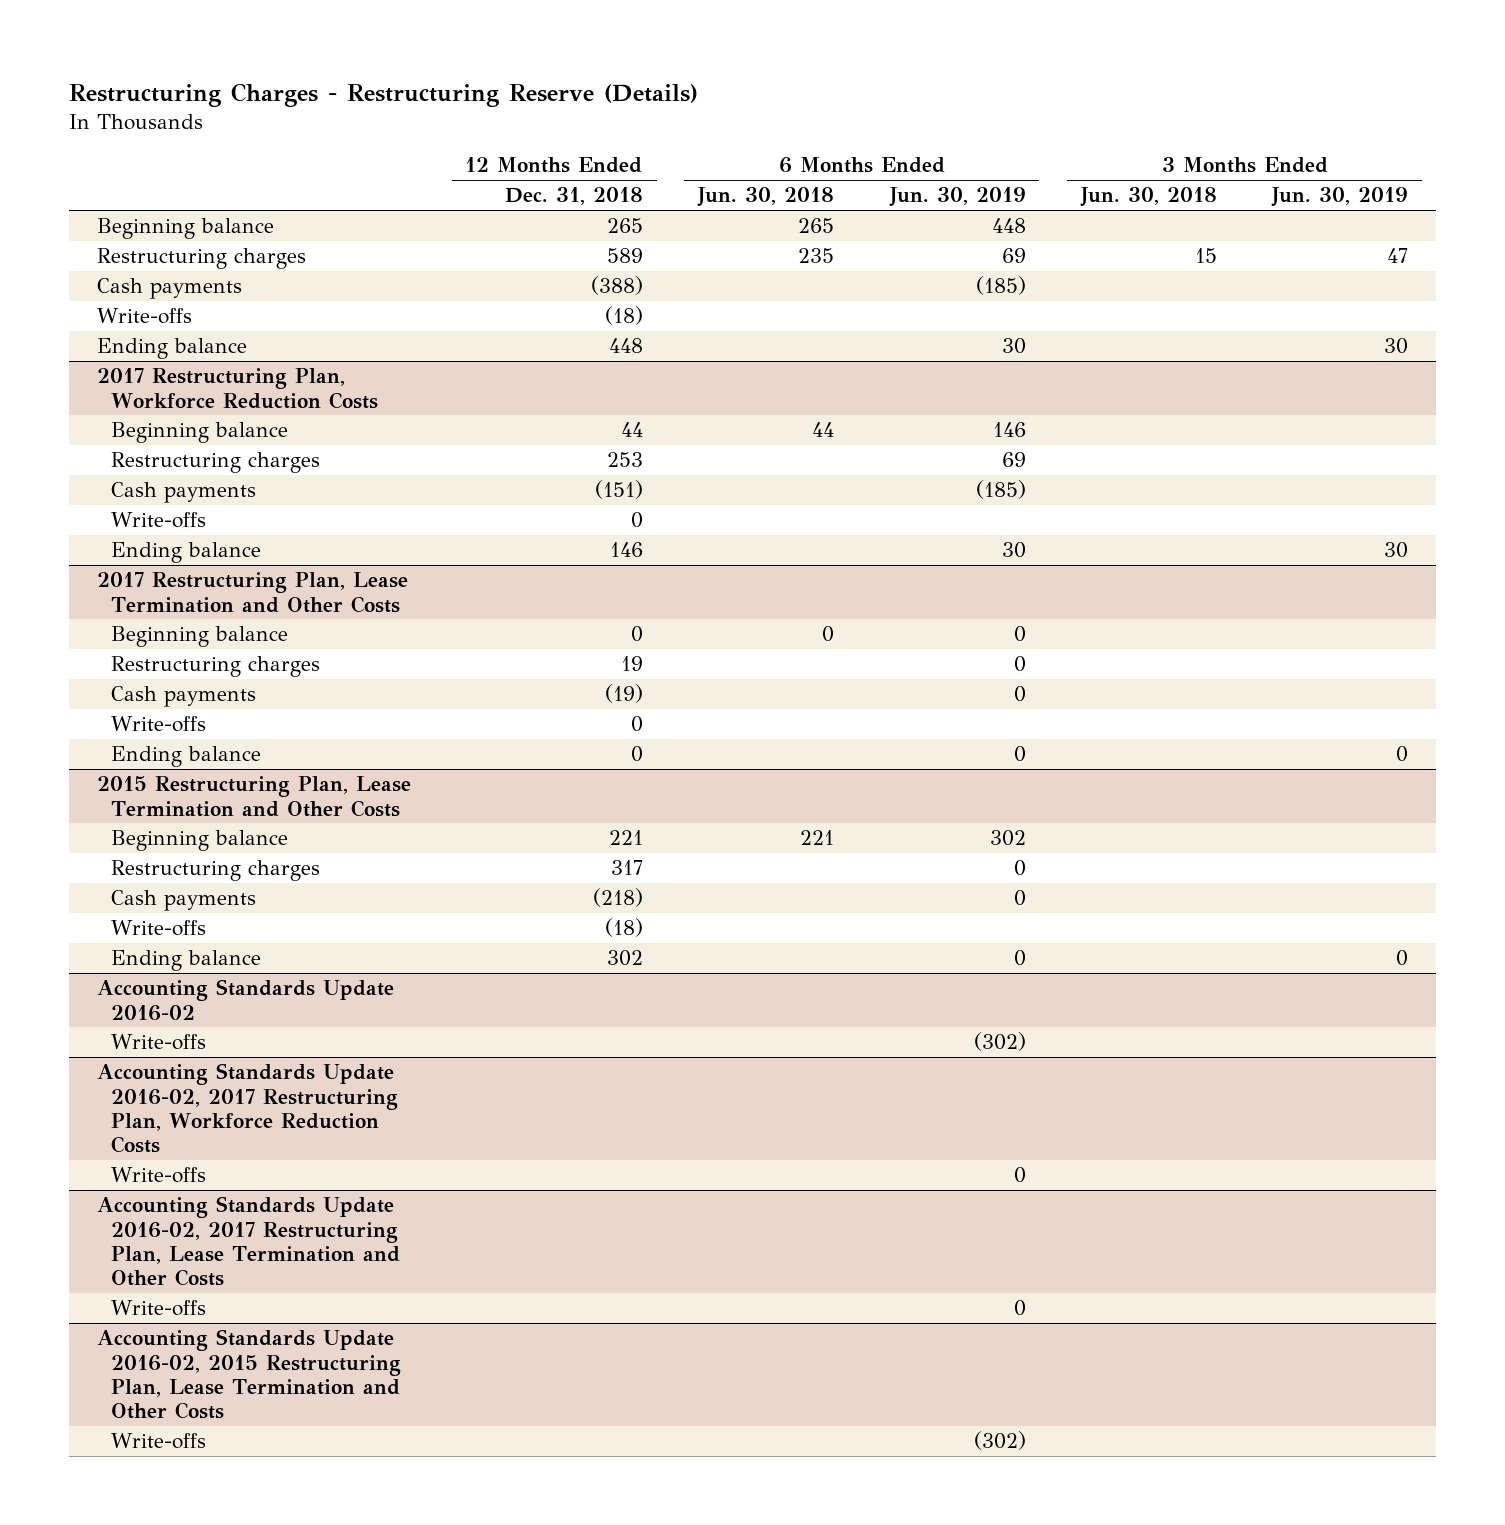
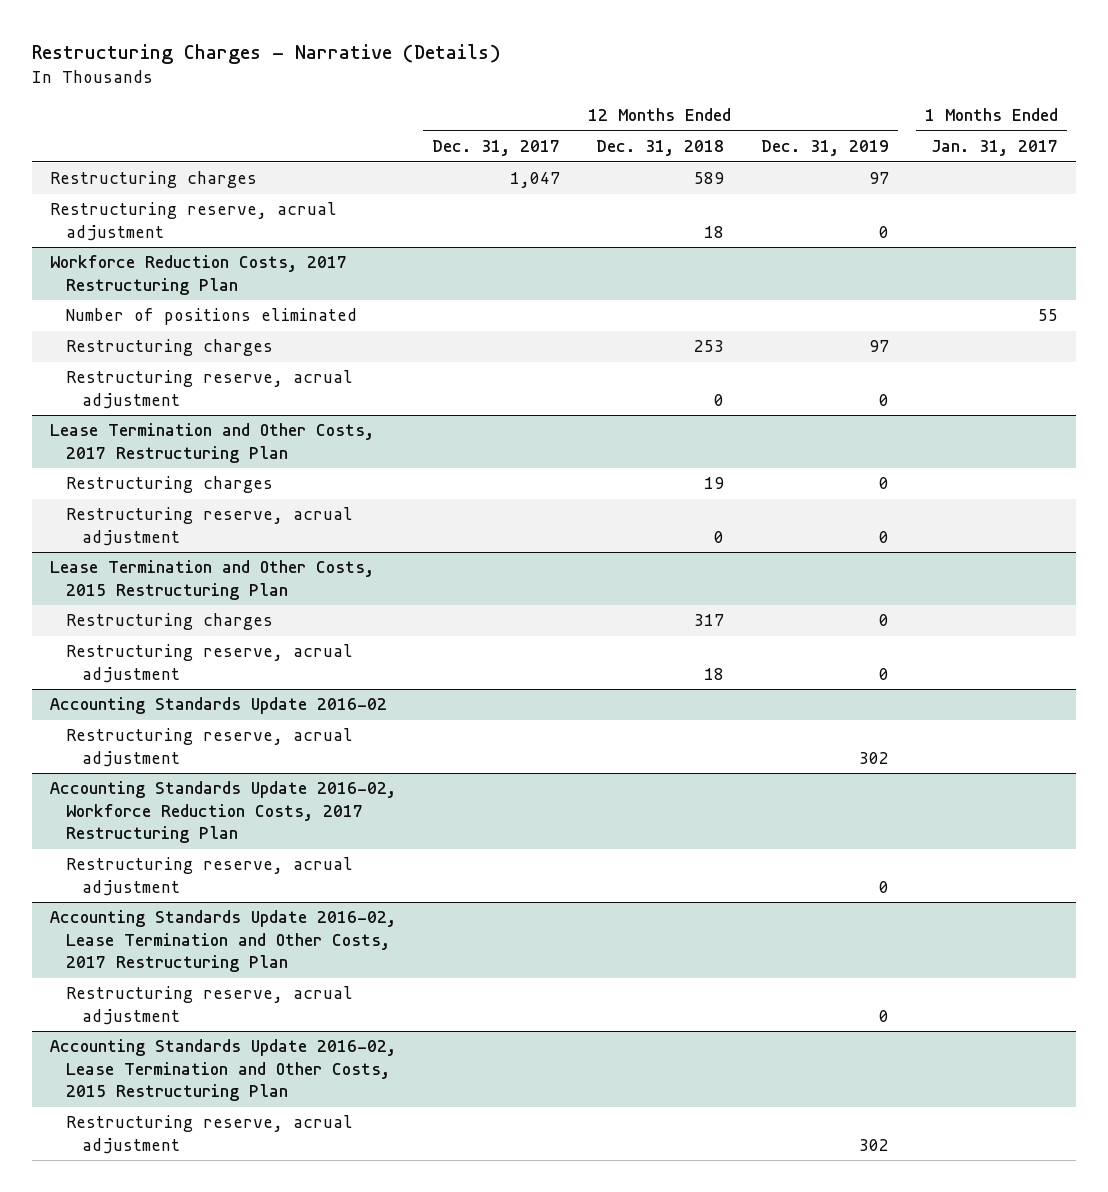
- Restructuring Charges - Restructuring Reserve (Details)
+ Restructuring Charges - Narrative (Details)
- | 12 Months Ended Dec. 31, 2018 | 6 Months Ended Jun. 30, 2018 | 6 Months Ended Jun. 30, 2019 | 3 Months Ended Jun. 30, 2018 | 3 Months Ended Jun. 30, 2019
+ | 12 Months Ended Dec. 31, 2017 | 12 Months Ended Dec. 31, 2018 | 12 Months Ended Dec. 31, 2019 | 1 Months Ended Jan. 31, 2017
- Beginning balance | 265 | 265 | 448 | |
- Cash payments | (388) | | (185) | |
- Write-offs | (18) | | | |
- Ending balance | 448 | | 30 | | 30
- 2017 Restructuring Plan, Workforce Reduction Costs
- Beginning balance | 44 | 44 | 146 | |
+ Restructuring reserve, acrual adjustment | | 18 | 0 |
+ Workforce Reduction Costs, 2017 Restructuring Plan
+ Number of positions eliminated | | | | 55
- Cash payments | (151) | | (185) | |
- Write-offs | 0 | | | |
- Ending balance | 146 | | 30 | | 30
- 2017 Restructuring Plan, Lease Termination and Other Costs
- Beginning balance | 0 | 0 | 0 | |
+ Restructuring reserve, acrual adjustment | | 0 | 0 |
+ Lease Termination and Other Costs, 2017 Restructuring Plan
- Cash payments | (19) | | 0 | |
- Write-offs | 0 | | | |
- Ending balance | 0 | | 0 | | 0
- 2015 Restructuring Plan, Lease Termination and Other Costs
- Beginning balance | 221 | 221 | 302 | |
+ Restructuring reserve, acrual adjustment | | 0 | 0 |
+ Lease Termination and Other Costs, 2015 Restructuring Plan
- Cash payments | (218) | | 0 | |
- Write-offs | (18) | | | |
- Ending balance | 302 | | 0 | | 0
+ Restructuring reserve, acrual adjustment | | 18 | 0 |
@ Accounting Standards Update 2016-02
- Write-offs | | | (302) | |
- Accounting Standards Update 2016-02, 2017 Restructuring Plan, Workforce Reduction Costs
- Write-offs | | | 0 | |
- Accounting Standards Update 2016-02, 2017 Restructuring Plan, Lease Termination and Other Costs
- Write-offs | | | 0 | |
- Accounting Standards Update 2016-02, 2015 Restructuring Plan, Lease Termination and Other Costs
- Write-offs | | | (302) | |
@ Accounting Standards Update 2016-02
+ Restructuring reserve, acrual adjustment | | | 302 |
+ Accounting Standards Update 2016-02, Workforce Reduction Costs, 2017 Restructuring Plan
+ Restructuring reserve, acrual adjustment | | | 0 |
+ Accounting Standards Update 2016-02, Lease Termination and Other Costs, 2017 Restructuring Plan
+ Restructuring reserve, acrual adjustment | | | 0 |
+ Accounting Standards Update 2016-02, Lease Termination and Other Costs, 2015 Restructuring Plan
+ Restructuring reserve, acrual adjustment | | | 302 |

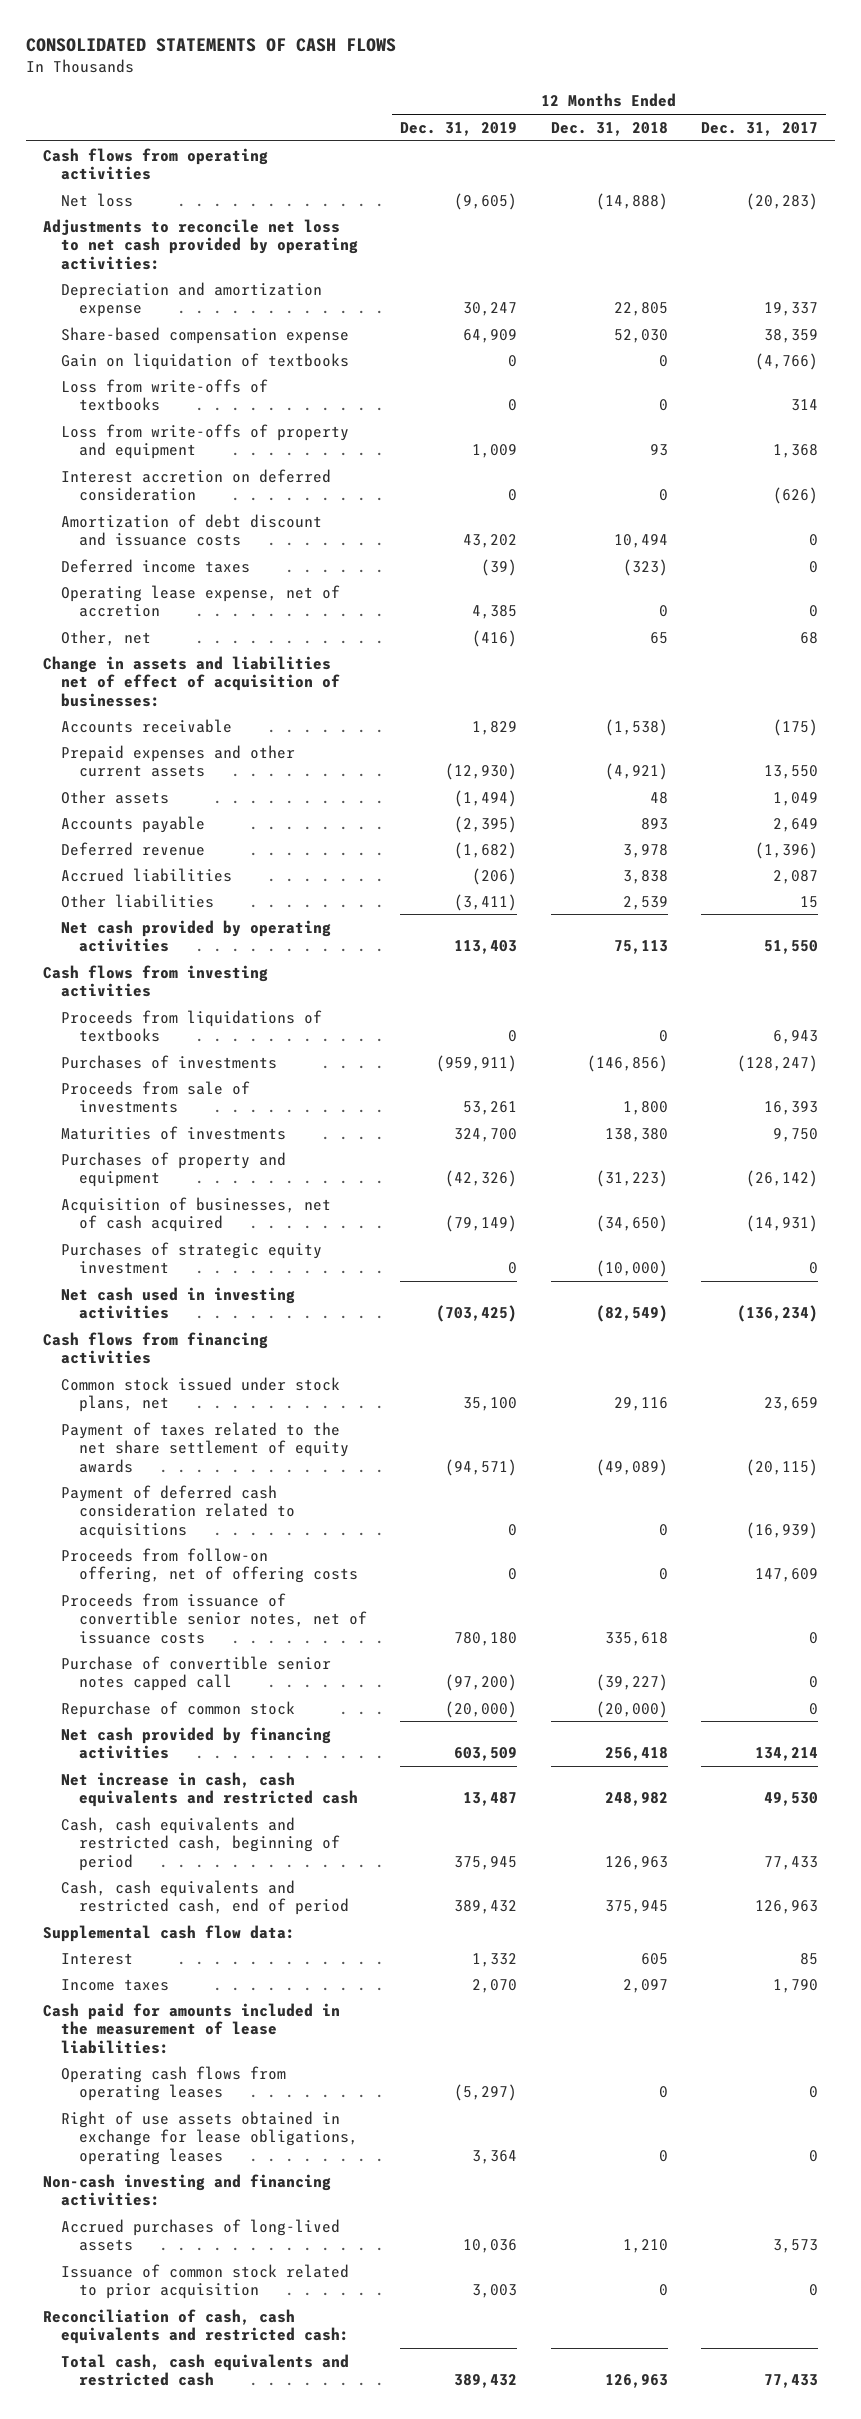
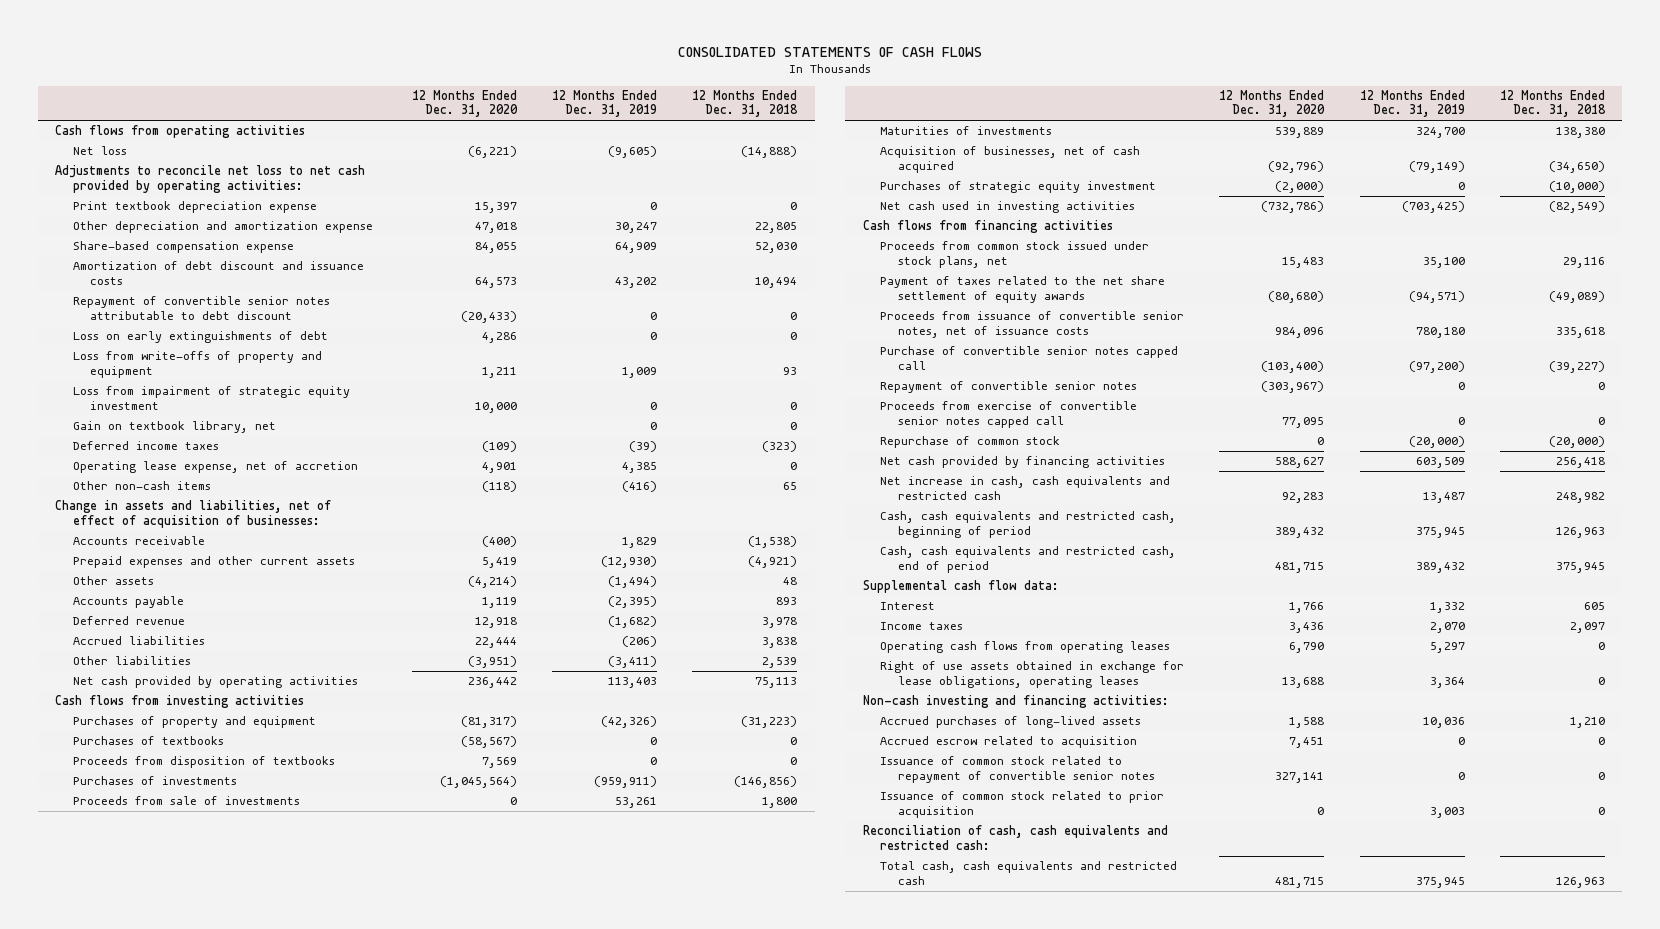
- | 12 Months Ended Dec. 31, 2019 | 12 Months Ended Dec. 31, 2018 | 12 Months Ended Dec. 31, 2017
+ | 12 Months Ended Dec. 31, 2020 | 12 Months Ended Dec. 31, 2019 | 12 Months Ended Dec. 31, 2018
- Depreciation and amortization expense | 30,247 | 22,805 | 19,337
+ Print textbook depreciation expense | 15,397 | 0 | 0
+ Other depreciation and amortization expense | 47,018 | 30,247 | 22,805
- Gain on liquidation of textbooks | 0 | 0 | (4,766)
- Loss from write-offs of textbooks | 0 | 0 | 314
- Interest accretion on deferred consideration | 0 | 0 | (626)
+ Repayment of convertible senior notes attributable to debt discount | (20,433) | 0 | 0
+ Loss on early extinguishments of debt | 4,286 | 0 | 0
moved down: Loss from write-offs of property and equipment | 1,211 | 1,009 | 93
+ Loss from impairment of strategic equity investment | 10,000 | 0 | 0
+ Gain on textbook library, net | | 0 | 0
- Other, net | (416) | 65 | 68
- Change in assets and liabilities net of effect of acquisition of businesses:
+ Other non-cash items | (118) | (416) | 65
+ Change in assets and liabilities, net of effect of acquisition of businesses:
- Proceeds from liquidations of textbooks | 0 | 0 | 6,943
moved up: Purchases of property and equipment | (81,317) | (42,326) | (31,223)
+ Purchases of textbooks | (58,567) | 0 | 0
+ Proceeds from disposition of textbooks | 7,569 | 0 | 0
- Common stock issued under stock plans, net | 35,100 | 29,116 | 23,659
+ Proceeds from common stock issued under stock plans, net | 15,483 | 35,100 | 29,116
- Payment of deferred cash consideration related to acquisitions | 0 | 0 | (16,939)
- Proceeds from follow-on offering, net of offering costs | 0 | 0 | 147,609
+ Repayment of convertible senior notes | (303,967) | 0 | 0
+ Proceeds from exercise of convertible senior notes capped call | 77,095 | 0 | 0
- Cash paid for amounts included in the measurement of lease liabilities:
- Operating cash flows from operating leases | (5,297) | 0 | 0
+ Operating cash flows from operating leases | 6,790 | 5,297 | 0
+ Accrued escrow related to acquisition | 7,451 | 0 | 0
+ Issuance of common stock related to repayment of convertible senior notes | 327,141 | 0 | 0
- Total cash, cash equivalents and restricted cash | 389,432 | 126,963 | 77,433
+ Total cash, cash equivalents and restricted cash | 481,715 | 375,945 | 126,963

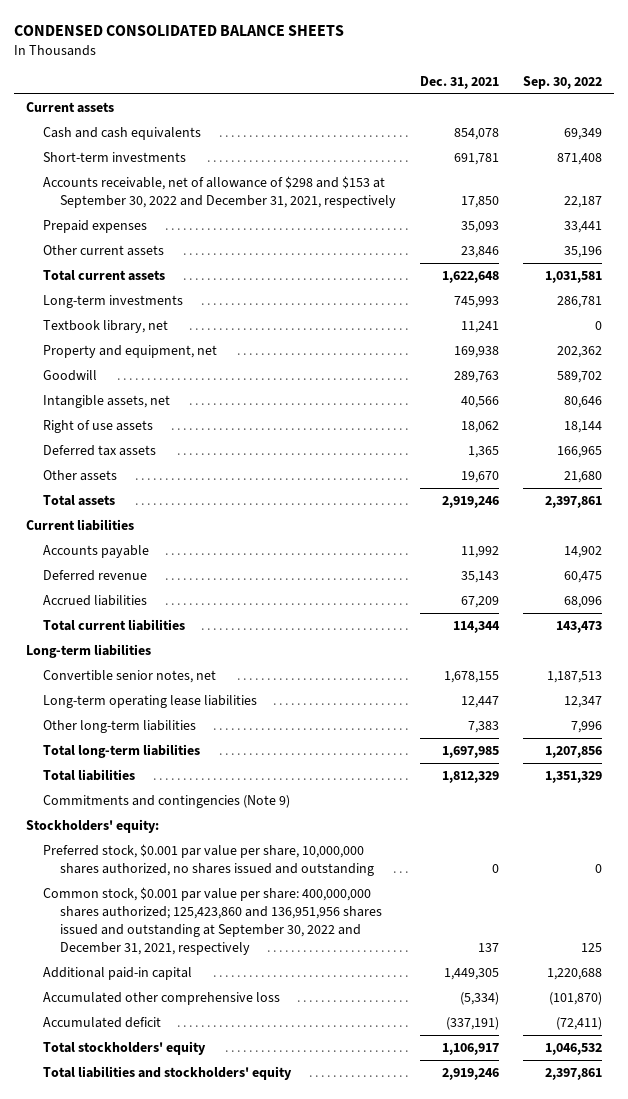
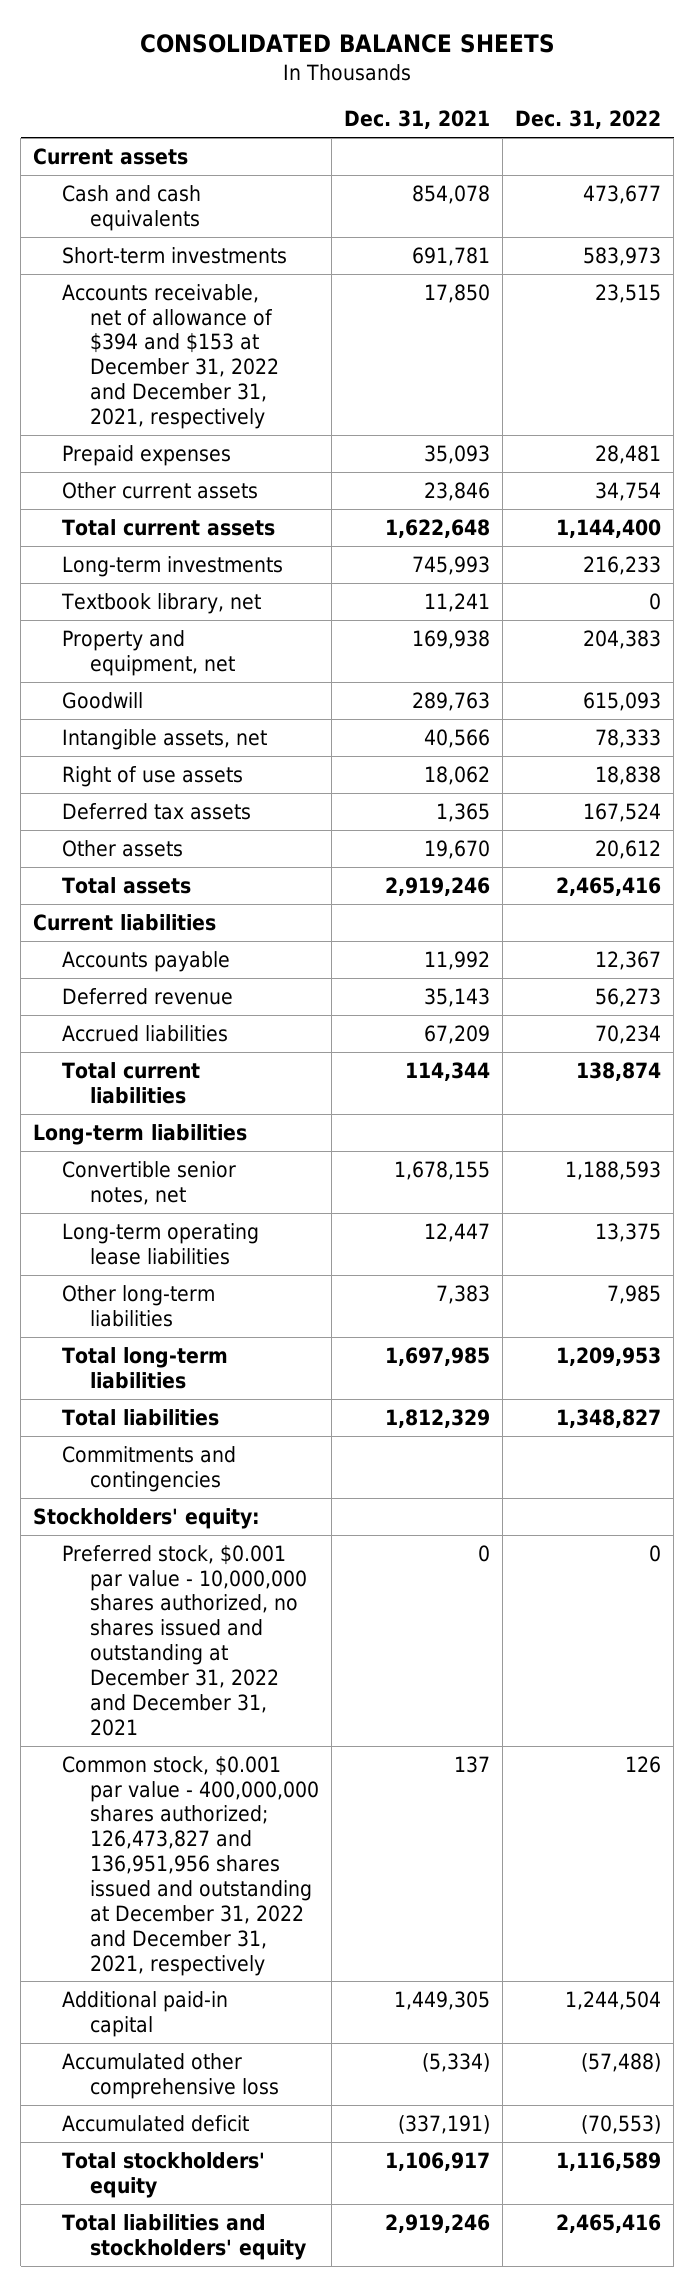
- CONDENSED CONSOLIDATED BALANCE SHEETS
+ CONSOLIDATED BALANCE SHEETS
- | Dec. 31, 2021 | Sep. 30, 2022
+ | Dec. 31, 2021 | Dec. 31, 2022
- Accounts receivable, net of allowance of $298 and $153 at September 30, 2022 and December 31, 2021, respectively | 17,850 | 22,187
+ Accounts receivable, net of allowance of $394 and $153 at December 31, 2022 and December 31, 2021, respectively | 17,850 | 23,515
- Commitments and contingencies (Note 9)
+ Commitments and contingencies
- Preferred stock, $0.001 par value per share, 10,000,000 shares authorized, no shares issued and outstanding | 0 | 0
- Common stock, $0.001 par value per share: 400,000,000 shares authorized; 125,423,860 and 136,951,956 shares issued and outstanding at September 30, 2022 and December 31, 2021, respectively | 137 | 125
+ Preferred stock, $0.001 par value - 10,000,000 shares authorized, no shares issued and outstanding at December 31, 2022 and December 31, 2021 | 0 | 0
+ Common stock, $0.001 par value - 400,000,000 shares authorized; 126,473,827 and 136,951,956 shares issued and outstanding at December 31, 2022 and December 31, 2021, respectively | 137 | 126

